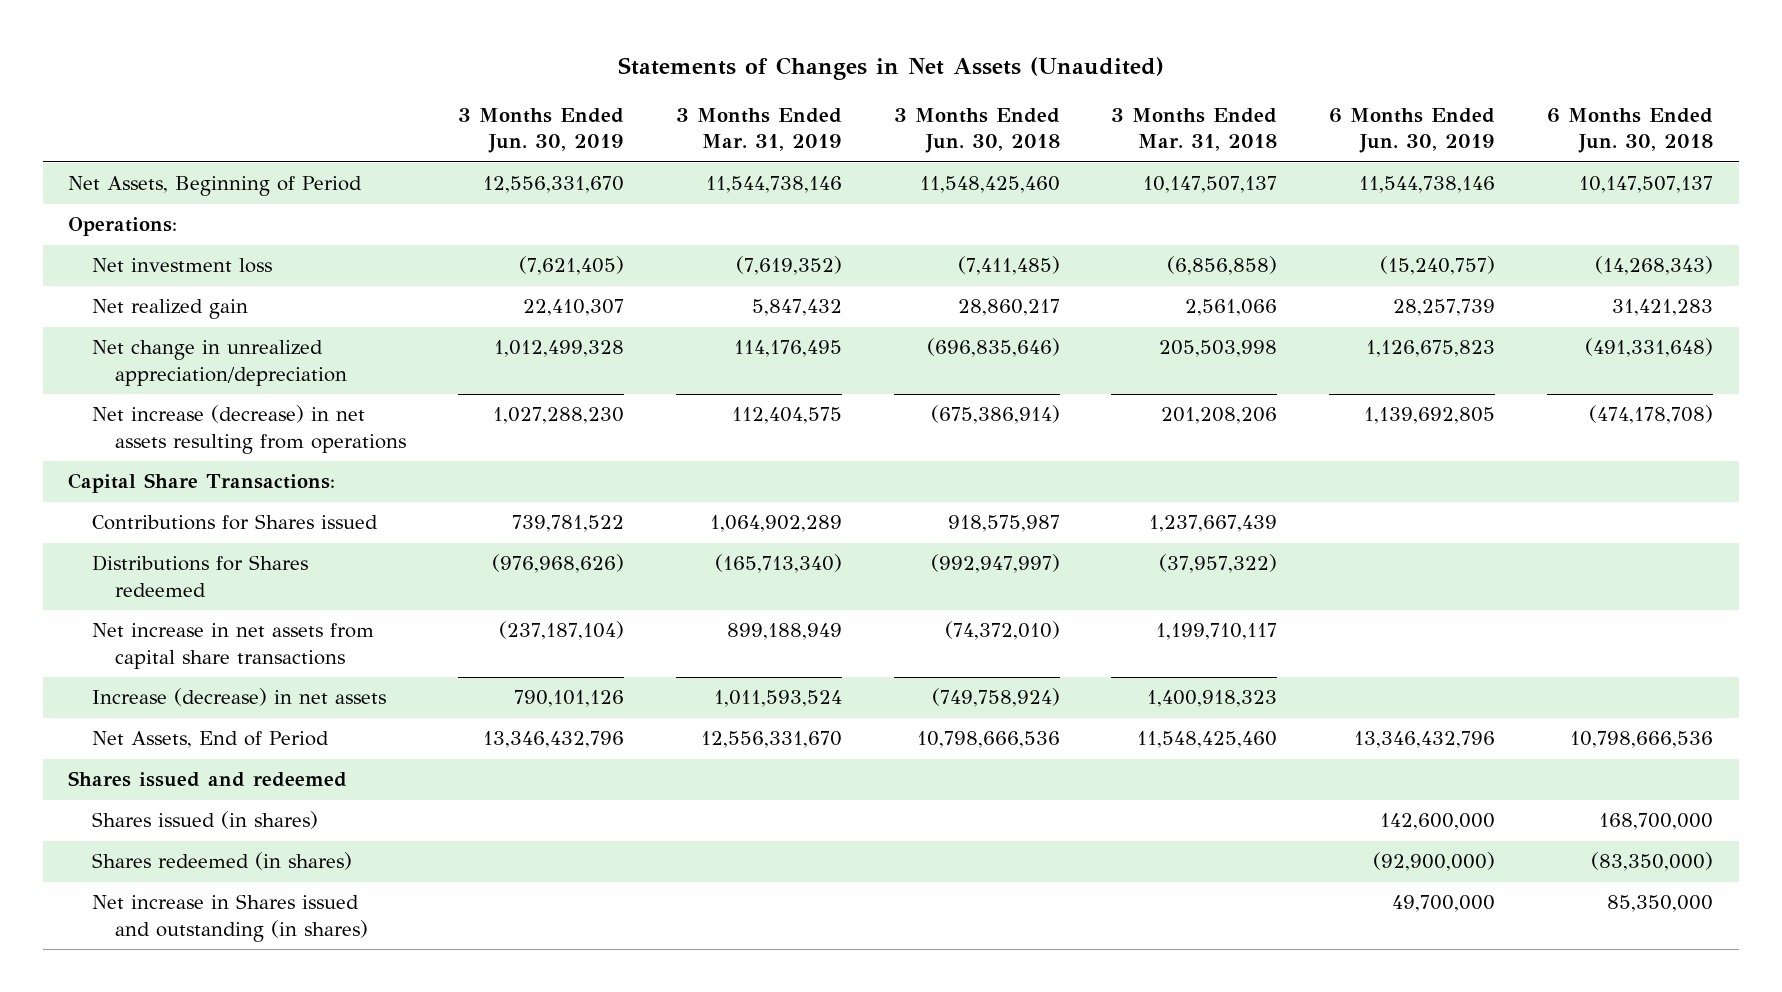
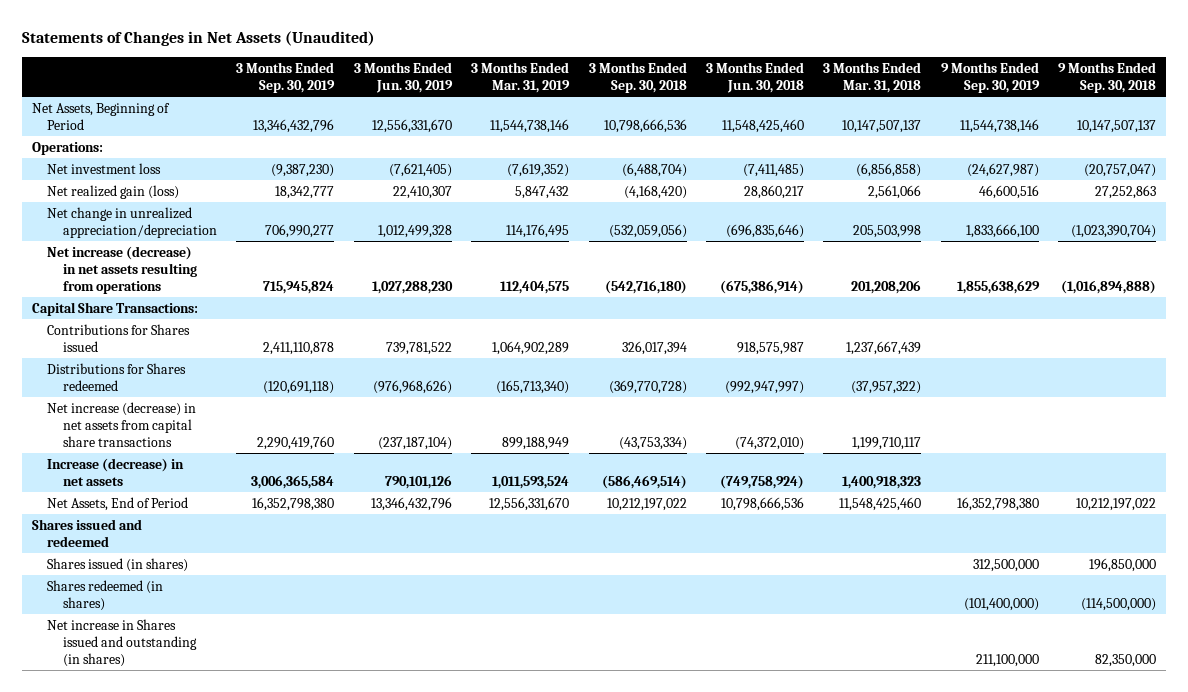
- | 3 Months Ended Jun. 30, 2019 | 3 Months Ended Mar. 31, 2019 | 3 Months Ended Jun. 30, 2018 | 3 Months Ended Mar. 31, 2018 | 6 Months Ended Jun. 30, 2019 | 6 Months Ended Jun. 30, 2018
+ | 3 Months Ended Sep. 30, 2019 | 3 Months Ended Jun. 30, 2019 | 3 Months Ended Mar. 31, 2019 | 3 Months Ended Sep. 30, 2018 | 3 Months Ended Jun. 30, 2018 | 3 Months Ended Mar. 31, 2018 | 9 Months Ended Sep. 30, 2019 | 9 Months Ended Sep. 30, 2018
- Net realized gain | 22,410,307 | 5,847,432 | 28,860,217 | 2,561,066 | 28,257,739 | 31,421,283
+ Net realized gain (loss) | 18,342,777 | 22,410,307 | 5,847,432 | (4,168,420) | 28,860,217 | 2,561,066 | 46,600,516 | 27,252,863
- Net increase in net assets from capital share transactions | (237,187,104) | 899,188,949 | (74,372,010) | 1,199,710,117 | |
+ Net increase (decrease) in net assets from capital share transactions | 2,290,419,760 | (237,187,104) | 899,188,949 | (43,753,334) | (74,372,010) | 1,199,710,117 | |

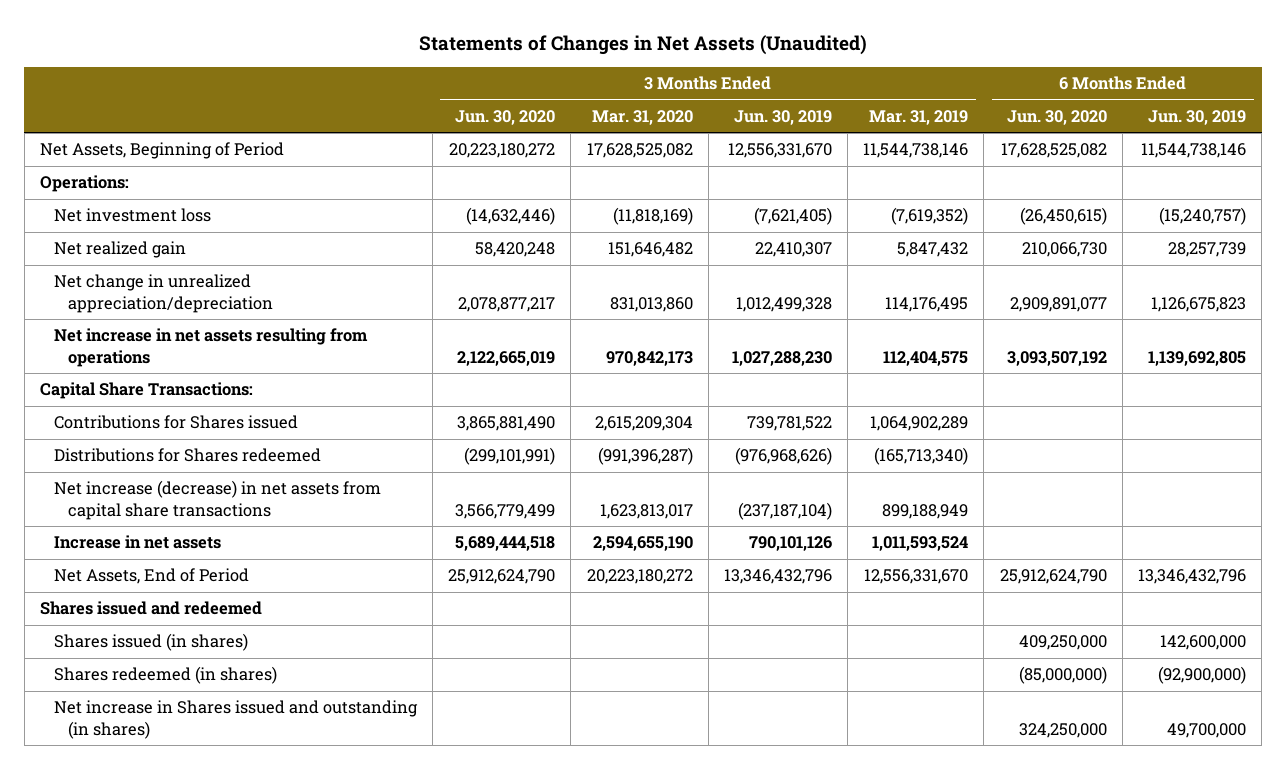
- | 3 Months Ended Sep. 30, 2019 | 3 Months Ended Jun. 30, 2019 | 3 Months Ended Mar. 31, 2019 | 3 Months Ended Sep. 30, 2018 | 3 Months Ended Jun. 30, 2018 | 3 Months Ended Mar. 31, 2018 | 9 Months Ended Sep. 30, 2019 | 9 Months Ended Sep. 30, 2018
+ | 3 Months Ended Jun. 30, 2020 | 3 Months Ended Mar. 31, 2020 | 3 Months Ended Jun. 30, 2019 | 3 Months Ended Mar. 31, 2019 | 6 Months Ended Jun. 30, 2020 | 6 Months Ended Jun. 30, 2019
- Net realized gain (loss) | 18,342,777 | 22,410,307 | 5,847,432 | (4,168,420) | 28,860,217 | 2,561,066 | 46,600,516 | 27,252,863
+ Net realized gain | 58,420,248 | 151,646,482 | 22,410,307 | 5,847,432 | 210,066,730 | 28,257,739
- Net increase (decrease) in net assets resulting from operations | 715,945,824 | 1,027,288,230 | 112,404,575 | (542,716,180) | (675,386,914) | 201,208,206 | 1,855,638,629 | (1,016,894,888)
+ Net increase in net assets resulting from operations | 2,122,665,019 | 970,842,173 | 1,027,288,230 | 112,404,575 | 3,093,507,192 | 1,139,692,805
- Increase (decrease) in net assets | 3,006,365,584 | 790,101,126 | 1,011,593,524 | (586,469,514) | (749,758,924) | 1,400,918,323 | |
+ Increase in net assets | 5,689,444,518 | 2,594,655,190 | 790,101,126 | 1,011,593,524 | |

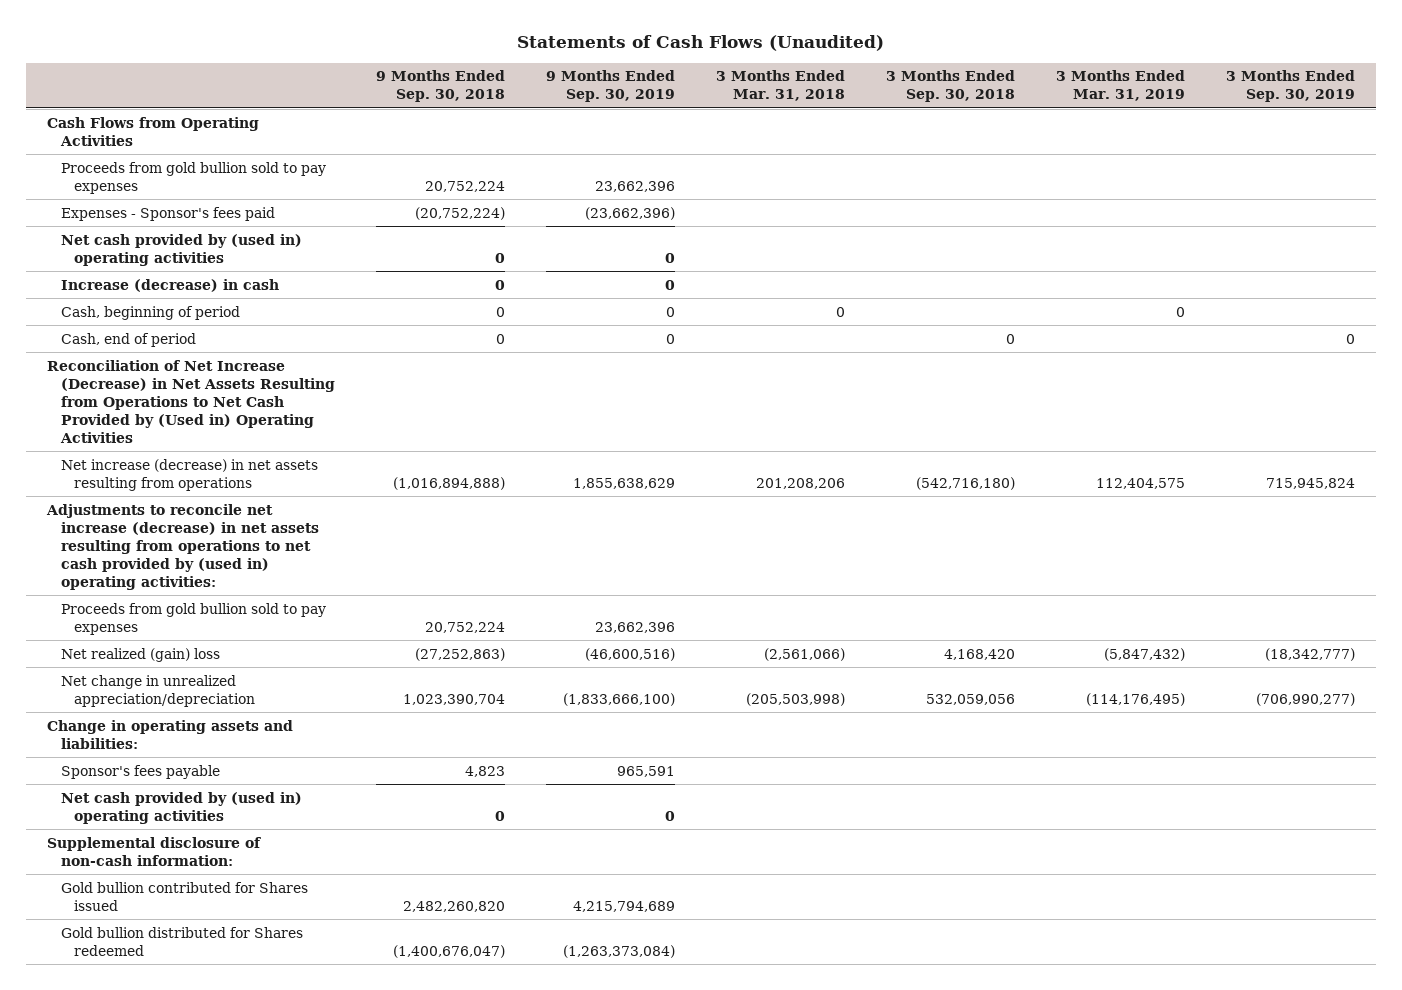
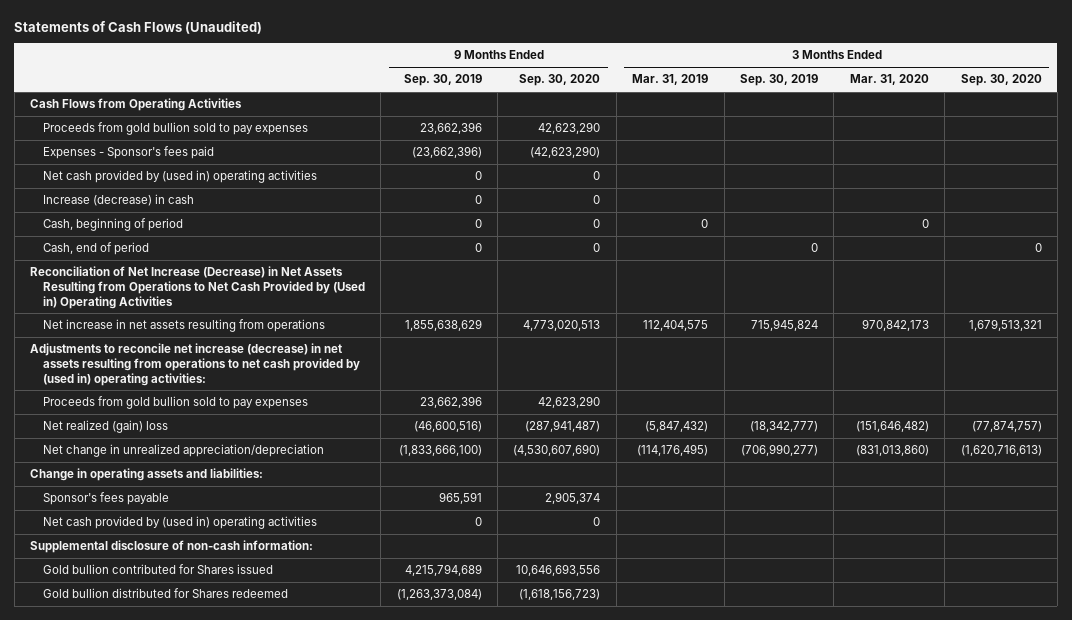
- | 9 Months Ended Sep. 30, 2018 | 9 Months Ended Sep. 30, 2019 | 3 Months Ended Mar. 31, 2018 | 3 Months Ended Sep. 30, 2018 | 3 Months Ended Mar. 31, 2019 | 3 Months Ended Sep. 30, 2019
+ | 9 Months Ended Sep. 30, 2019 | 9 Months Ended Sep. 30, 2020 | 3 Months Ended Mar. 31, 2019 | 3 Months Ended Sep. 30, 2019 | 3 Months Ended Mar. 31, 2020 | 3 Months Ended Sep. 30, 2020
- Net increase (decrease) in net assets resulting from operations | (1,016,894,888) | 1,855,638,629 | 201,208,206 | (542,716,180) | 112,404,575 | 715,945,824
+ Net increase in net assets resulting from operations | 1,855,638,629 | 4,773,020,513 | 112,404,575 | 715,945,824 | 970,842,173 | 1,679,513,321

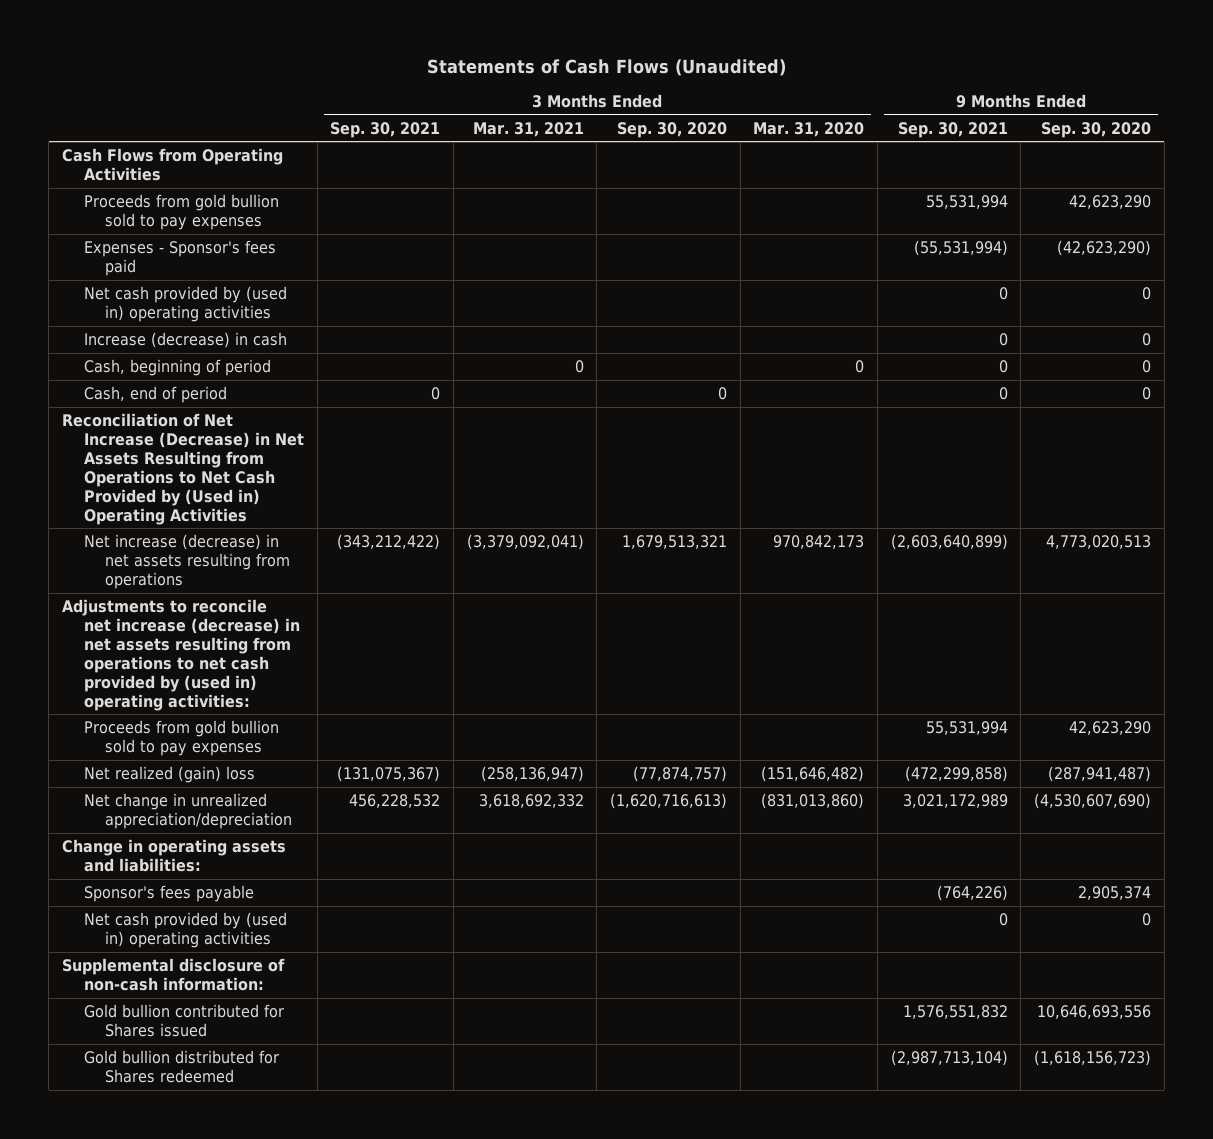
- | 9 Months Ended Sep. 30, 2019 | 9 Months Ended Sep. 30, 2020 | 3 Months Ended Mar. 31, 2019 | 3 Months Ended Sep. 30, 2019 | 3 Months Ended Mar. 31, 2020 | 3 Months Ended Sep. 30, 2020
+ | 3 Months Ended Sep. 30, 2021 | 3 Months Ended Mar. 31, 2021 | 3 Months Ended Sep. 30, 2020 | 3 Months Ended Mar. 31, 2020 | 9 Months Ended Sep. 30, 2021 | 9 Months Ended Sep. 30, 2020
- Net increase in net assets resulting from operations | 1,855,638,629 | 4,773,020,513 | 112,404,575 | 715,945,824 | 970,842,173 | 1,679,513,321
+ Net increase (decrease) in net assets resulting from operations | (343,212,422) | (3,379,092,041) | 1,679,513,321 | 970,842,173 | (2,603,640,899) | 4,773,020,513

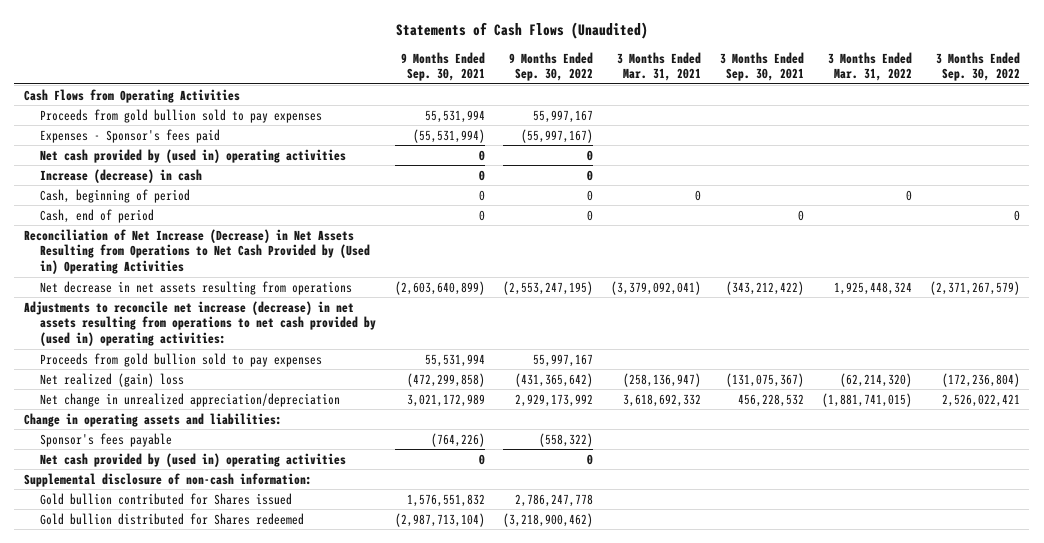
- | 3 Months Ended Sep. 30, 2021 | 3 Months Ended Mar. 31, 2021 | 3 Months Ended Sep. 30, 2020 | 3 Months Ended Mar. 31, 2020 | 9 Months Ended Sep. 30, 2021 | 9 Months Ended Sep. 30, 2020
+ | 9 Months Ended Sep. 30, 2021 | 9 Months Ended Sep. 30, 2022 | 3 Months Ended Mar. 31, 2021 | 3 Months Ended Sep. 30, 2021 | 3 Months Ended Mar. 31, 2022 | 3 Months Ended Sep. 30, 2022
- Net increase (decrease) in net assets resulting from operations | (343,212,422) | (3,379,092,041) | 1,679,513,321 | 970,842,173 | (2,603,640,899) | 4,773,020,513
+ Net decrease in net assets resulting from operations | (2,603,640,899) | (2,553,247,195) | (3,379,092,041) | (343,212,422) | 1,925,448,324 | (2,371,267,579)

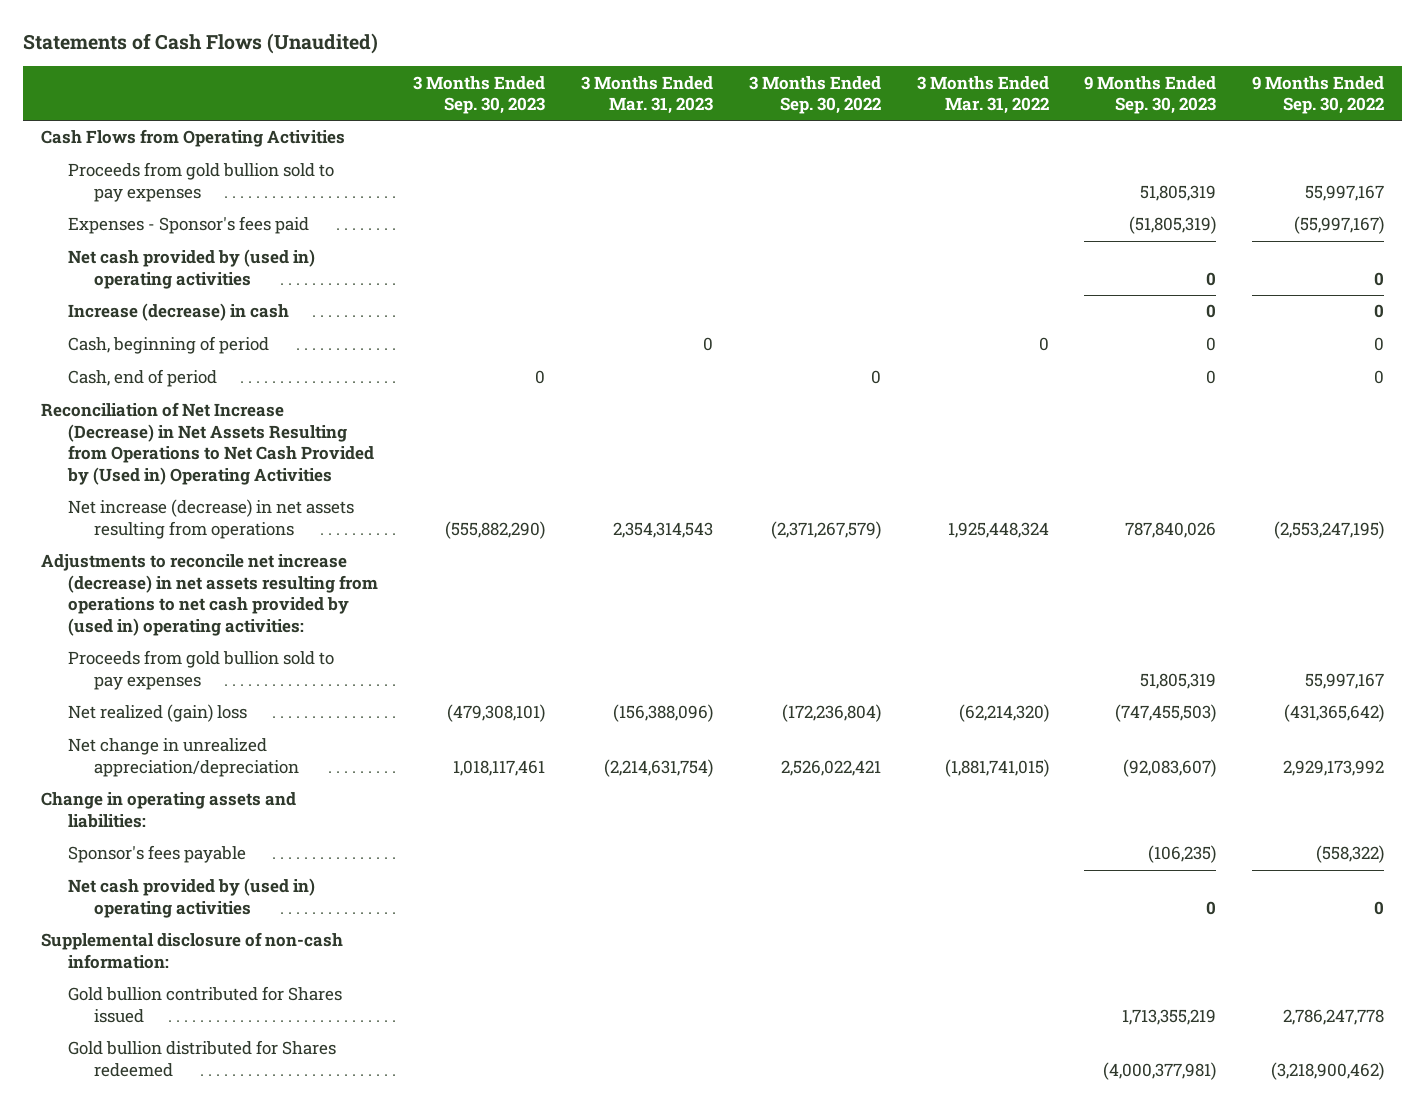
- | 9 Months Ended Sep. 30, 2021 | 9 Months Ended Sep. 30, 2022 | 3 Months Ended Mar. 31, 2021 | 3 Months Ended Sep. 30, 2021 | 3 Months Ended Mar. 31, 2022 | 3 Months Ended Sep. 30, 2022
+ | 3 Months Ended Sep. 30, 2023 | 3 Months Ended Mar. 31, 2023 | 3 Months Ended Sep. 30, 2022 | 3 Months Ended Mar. 31, 2022 | 9 Months Ended Sep. 30, 2023 | 9 Months Ended Sep. 30, 2022
- Net decrease in net assets resulting from operations | (2,603,640,899) | (2,553,247,195) | (3,379,092,041) | (343,212,422) | 1,925,448,324 | (2,371,267,579)
+ Net increase (decrease) in net assets resulting from operations | (555,882,290) | 2,354,314,543 | (2,371,267,579) | 1,925,448,324 | 787,840,026 | (2,553,247,195)

